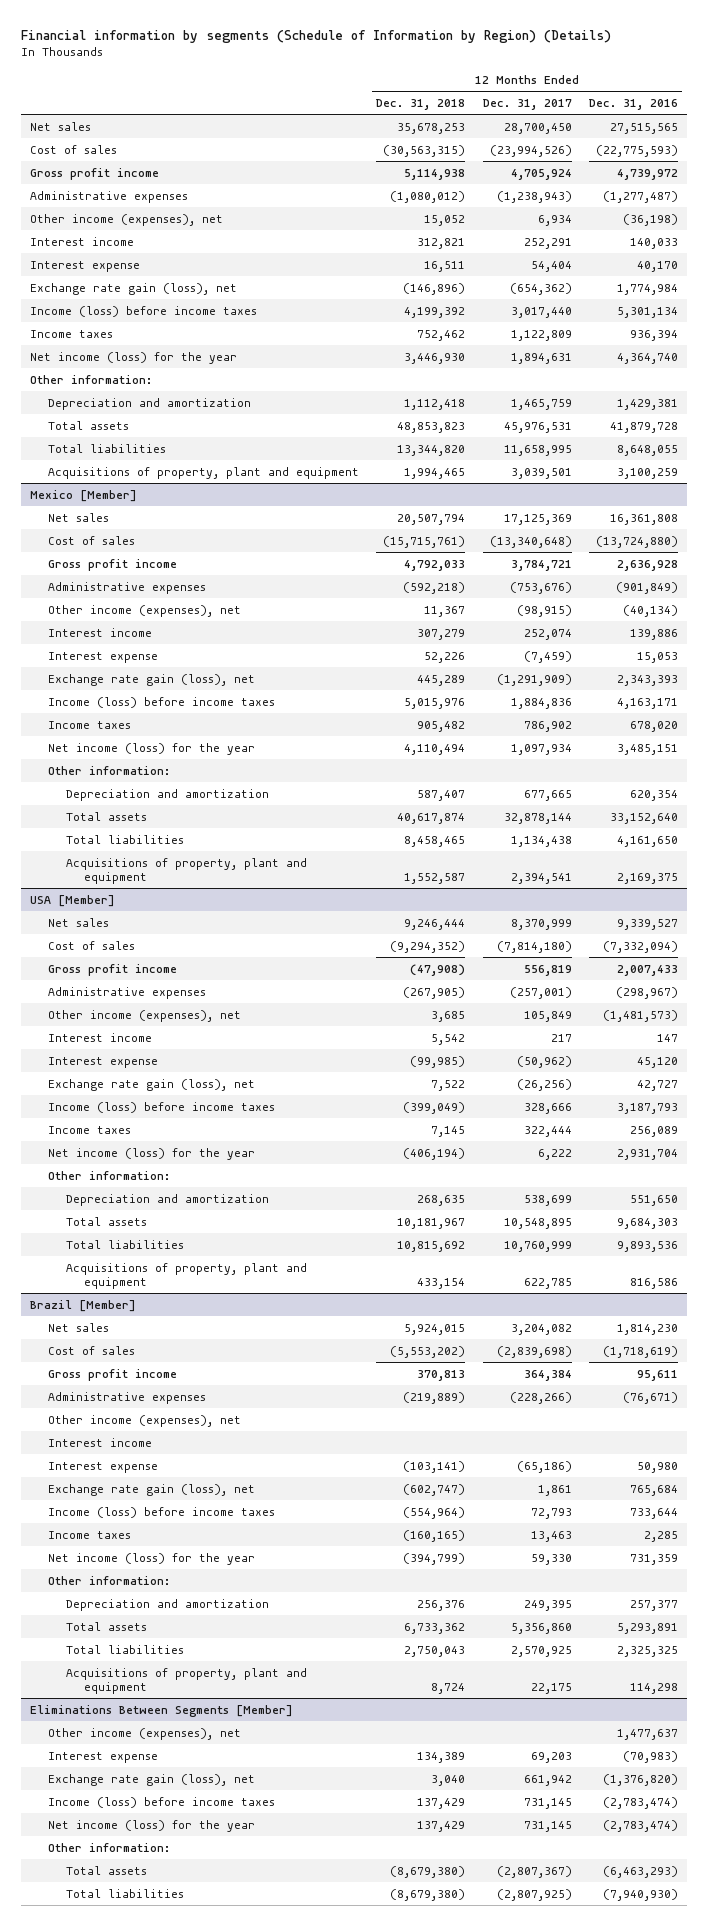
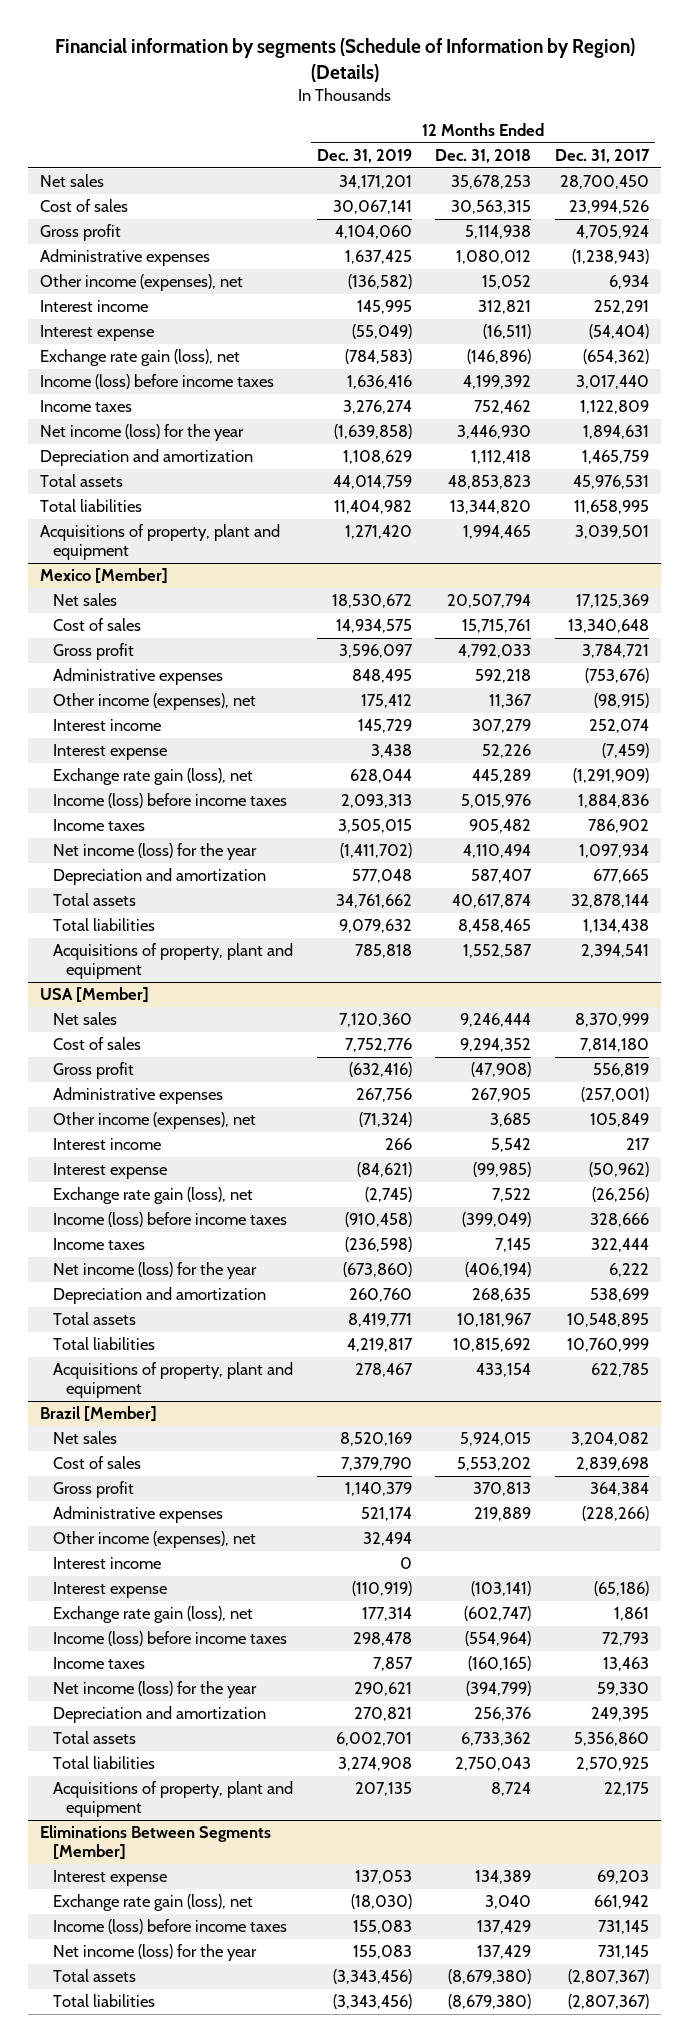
- | 12 Months Ended Dec. 31, 2018 | 12 Months Ended Dec. 31, 2017 | 12 Months Ended Dec. 31, 2016
+ | 12 Months Ended Dec. 31, 2019 | 12 Months Ended Dec. 31, 2018 | 12 Months Ended Dec. 31, 2017
- Cost of sales | (30,563,315) | (23,994,526) | (22,775,593)
- Gross profit income | 5,114,938 | 4,705,924 | 4,739,972
- Administrative expenses | (1,080,012) | (1,238,943) | (1,277,487)
+ Cost of sales | 30,067,141 | 30,563,315 | 23,994,526
+ Gross profit | 4,104,060 | 5,114,938 | 4,705,924
+ Administrative expenses | 1,637,425 | 1,080,012 | (1,238,943)
- Interest expense | 16,511 | 54,404 | 40,170
+ Interest expense | (55,049) | (16,511) | (54,404)
- Other information:
@ Mexico [Member]
- Cost of sales | (15,715,761) | (13,340,648) | (13,724,880)
- Gross profit income | 4,792,033 | 3,784,721 | 2,636,928
- Administrative expenses | (592,218) | (753,676) | (901,849)
+ Cost of sales | 14,934,575 | 15,715,761 | 13,340,648
+ Gross profit | 3,596,097 | 4,792,033 | 3,784,721
+ Administrative expenses | 848,495 | 592,218 | (753,676)
- Other information:
@ USA [Member]
- Cost of sales | (9,294,352) | (7,814,180) | (7,332,094)
- Gross profit income | (47,908) | 556,819 | 2,007,433
- Administrative expenses | (267,905) | (257,001) | (298,967)
+ Cost of sales | 7,752,776 | 9,294,352 | 7,814,180
+ Gross profit | (632,416) | (47,908) | 556,819
+ Administrative expenses | 267,756 | 267,905 | (257,001)
- Other information:
@ Brazil [Member]
- Cost of sales | (5,553,202) | (2,839,698) | (1,718,619)
- Gross profit income | 370,813 | 364,384 | 95,611
- Administrative expenses | (219,889) | (228,266) | (76,671)
+ Cost of sales | 7,379,790 | 5,553,202 | 2,839,698
+ Gross profit | 1,140,379 | 370,813 | 364,384
+ Administrative expenses | 521,174 | 219,889 | (228,266)
- Other information:
@ Eliminations Between Segments [Member]
- Other income (expenses), net | | | 1,477,637
- Other information:
- Total liabilities | (8,679,380) | (2,807,925) | (7,940,930)
+ Total liabilities | (3,343,456) | (8,679,380) | (2,807,367)

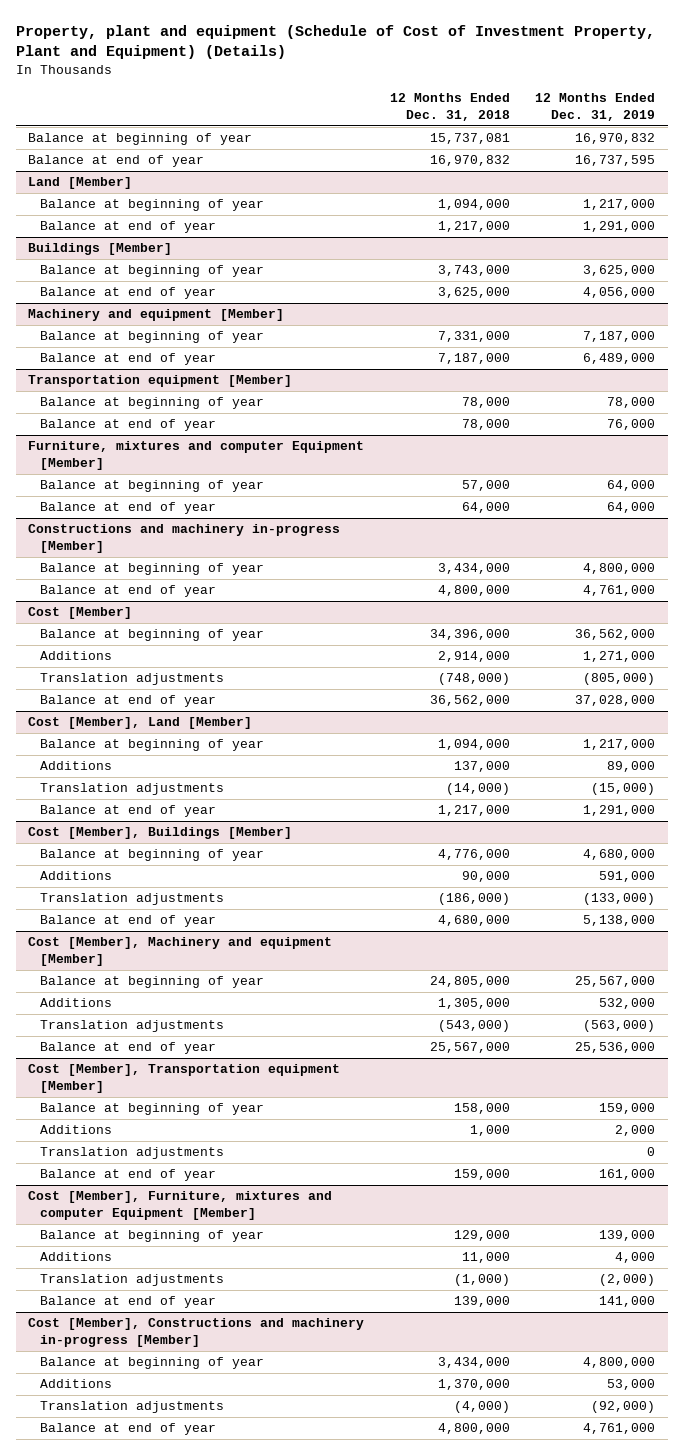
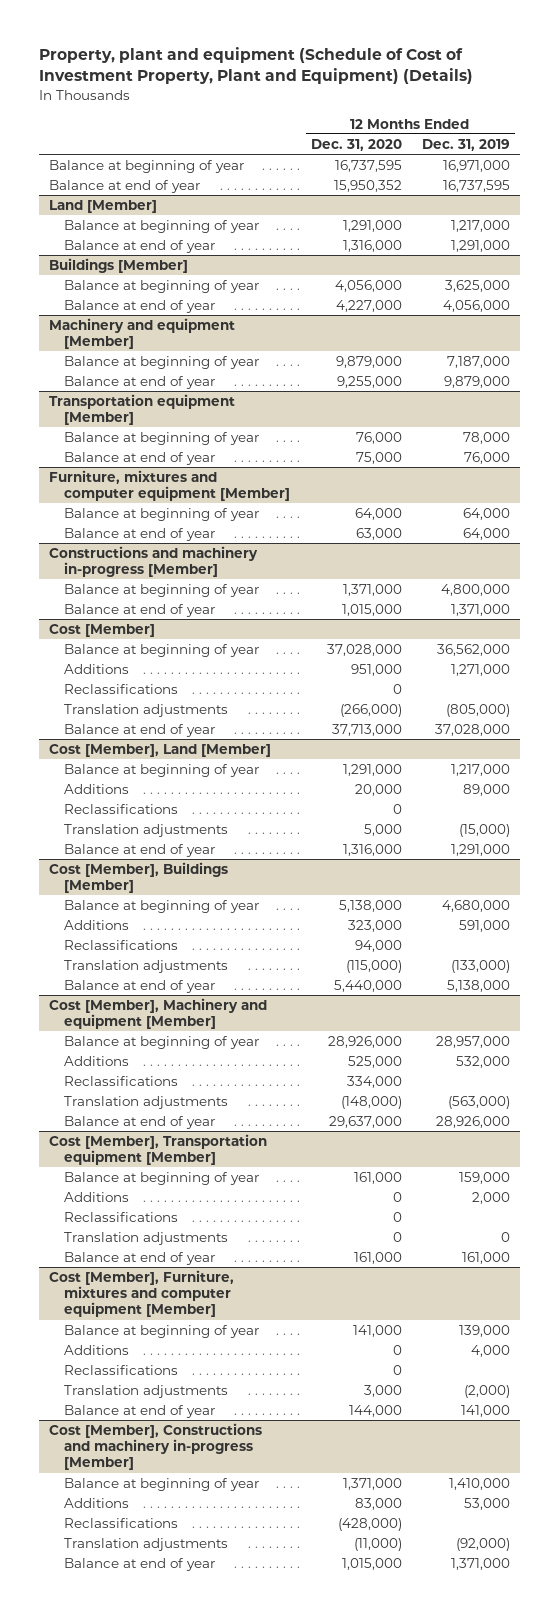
- | 12 Months Ended Dec. 31, 2018 | 12 Months Ended Dec. 31, 2019
+ | 12 Months Ended Dec. 31, 2020 | 12 Months Ended Dec. 31, 2019
- Balance at beginning of year | 15,737,081 | 16,970,832
+ Balance at beginning of year | 16,737,595 | 16,971,000
@ Machinery and equipment [Member]
- Balance at end of year | 7,187,000 | 6,489,000
+ Balance at end of year | 9,255,000 | 9,879,000
- Furniture, mixtures and computer Equipment [Member]
+ Furniture, mixtures and computer equipment [Member]
@ Constructions and machinery in-progress [Member]
- Balance at end of year | 4,800,000 | 4,761,000
+ Balance at end of year | 1,015,000 | 1,371,000
@ Cost [Member]
+ Reclassifications | 0 |
@ Cost [Member], Land [Member]
+ Reclassifications | 0 |
@ Cost [Member], Buildings [Member]
+ Reclassifications | 94,000 |
@ Cost [Member], Machinery and equipment [Member]
- Balance at beginning of year | 24,805,000 | 25,567,000
+ Balance at beginning of year | 28,926,000 | 28,957,000
+ Reclassifications | 334,000 |
- Balance at end of year | 25,567,000 | 25,536,000
+ Balance at end of year | 29,637,000 | 28,926,000
@ Cost [Member], Transportation equipment [Member]
+ Reclassifications | 0 |
- Cost [Member], Furniture, mixtures and computer Equipment [Member]
+ Cost [Member], Furniture, mixtures and computer equipment [Member]
+ Reclassifications | 0 |
@ Cost [Member], Constructions and machinery in-progress [Member]
- Balance at beginning of year | 3,434,000 | 4,800,000
+ Balance at beginning of year | 1,371,000 | 1,410,000
+ Reclassifications | (428,000) |
- Balance at end of year | 4,800,000 | 4,761,000
+ Balance at end of year | 1,015,000 | 1,371,000

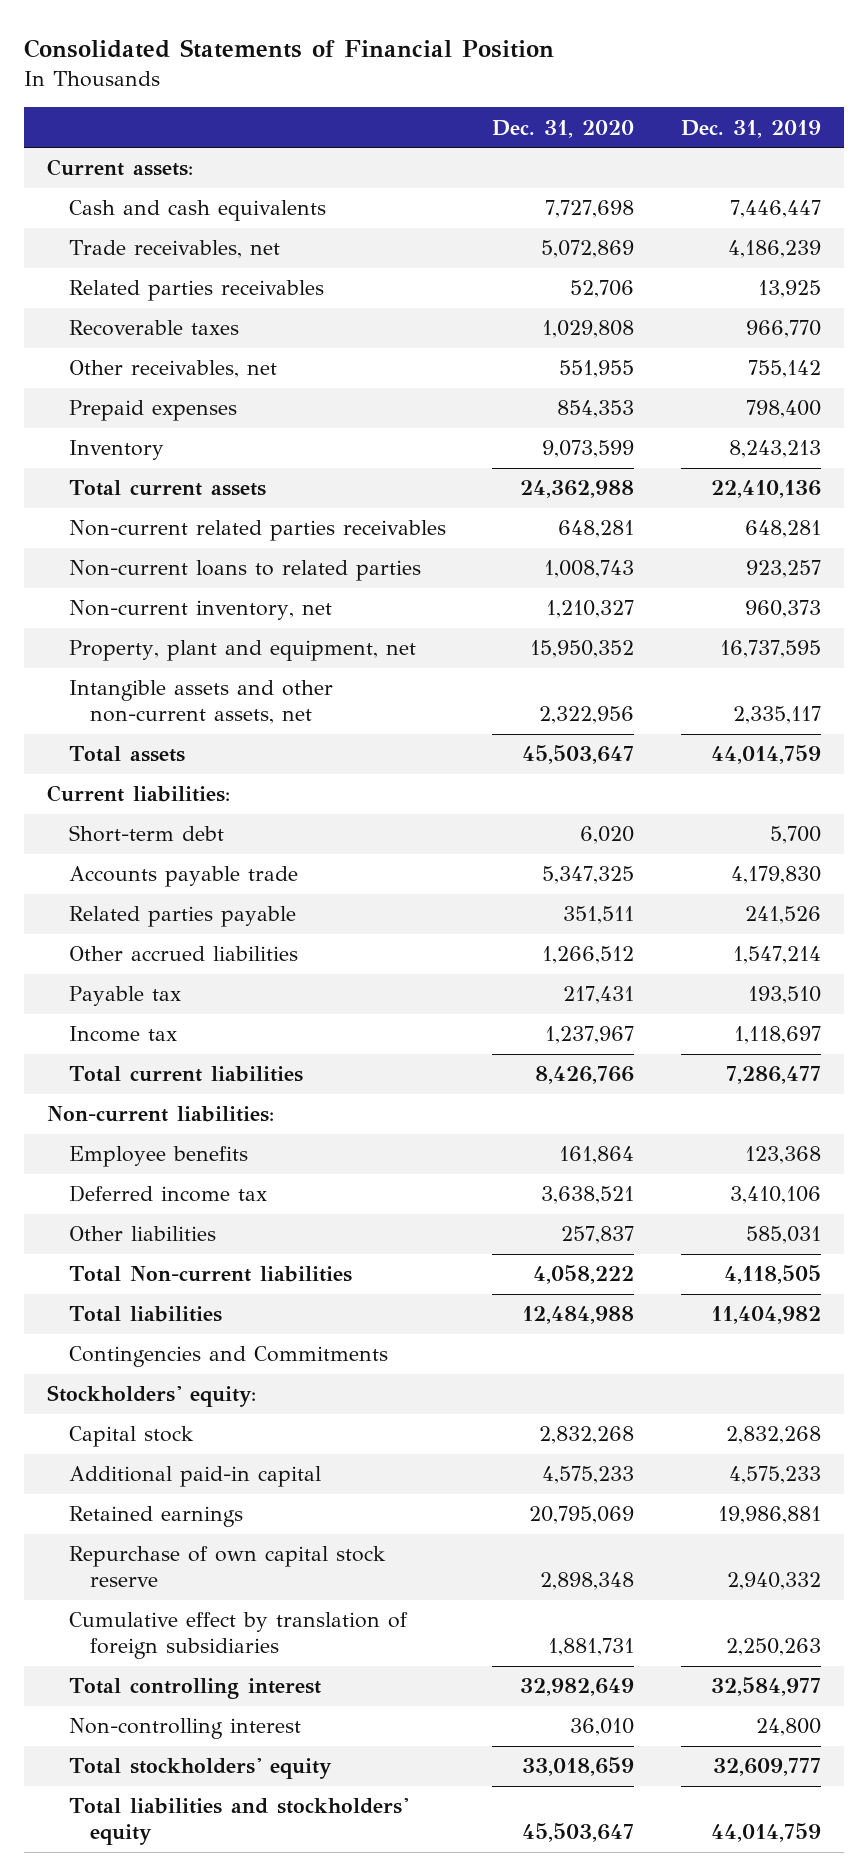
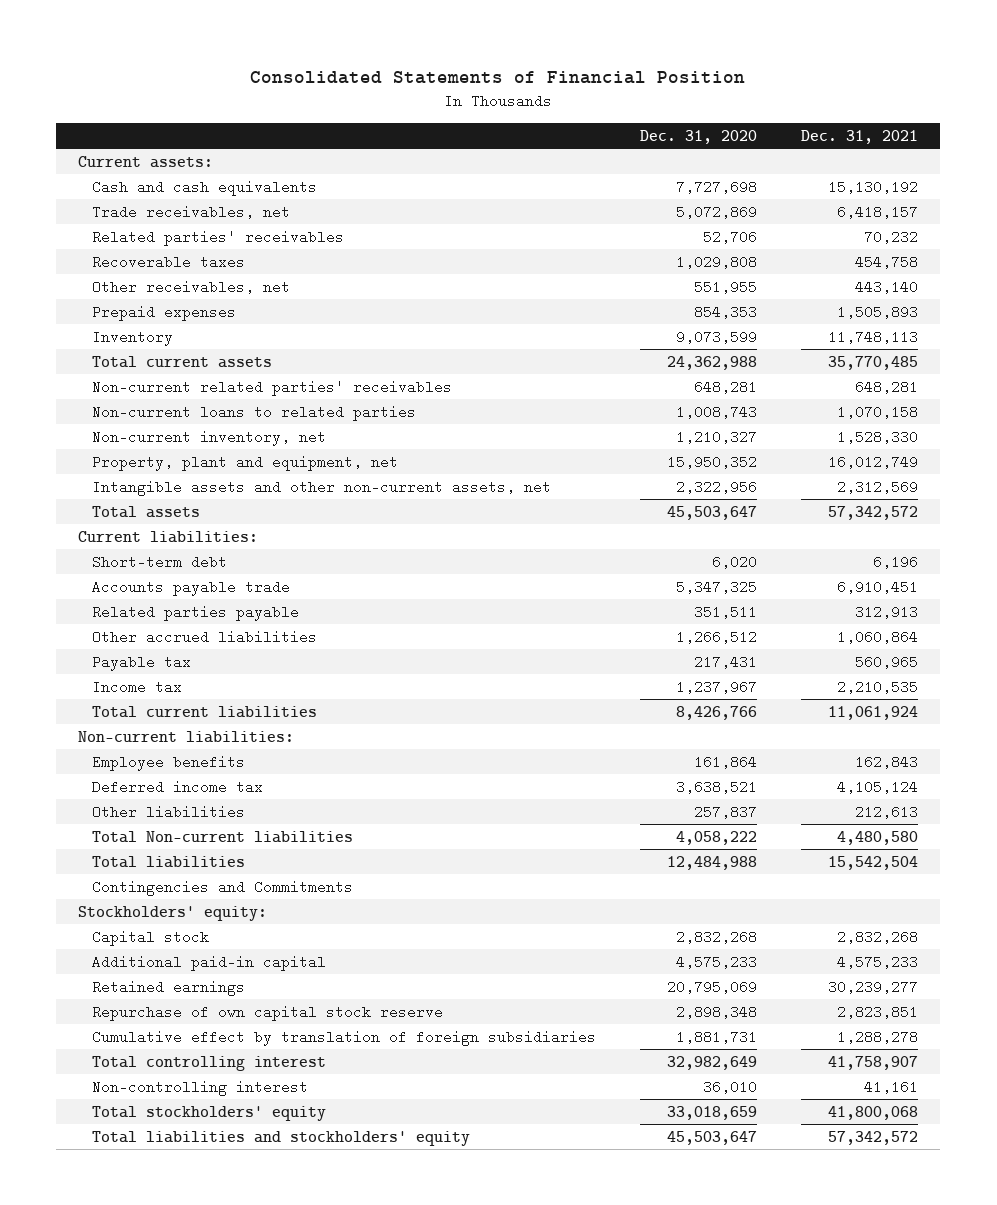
- | Dec. 31, 2020 | Dec. 31, 2019
+ | Dec. 31, 2020 | Dec. 31, 2021
- Related parties receivables | 52,706 | 13,925
+ Related parties' receivables | 52,706 | 70,232
- Non-current related parties receivables | 648,281 | 648,281
+ Non-current related parties' receivables | 648,281 | 648,281

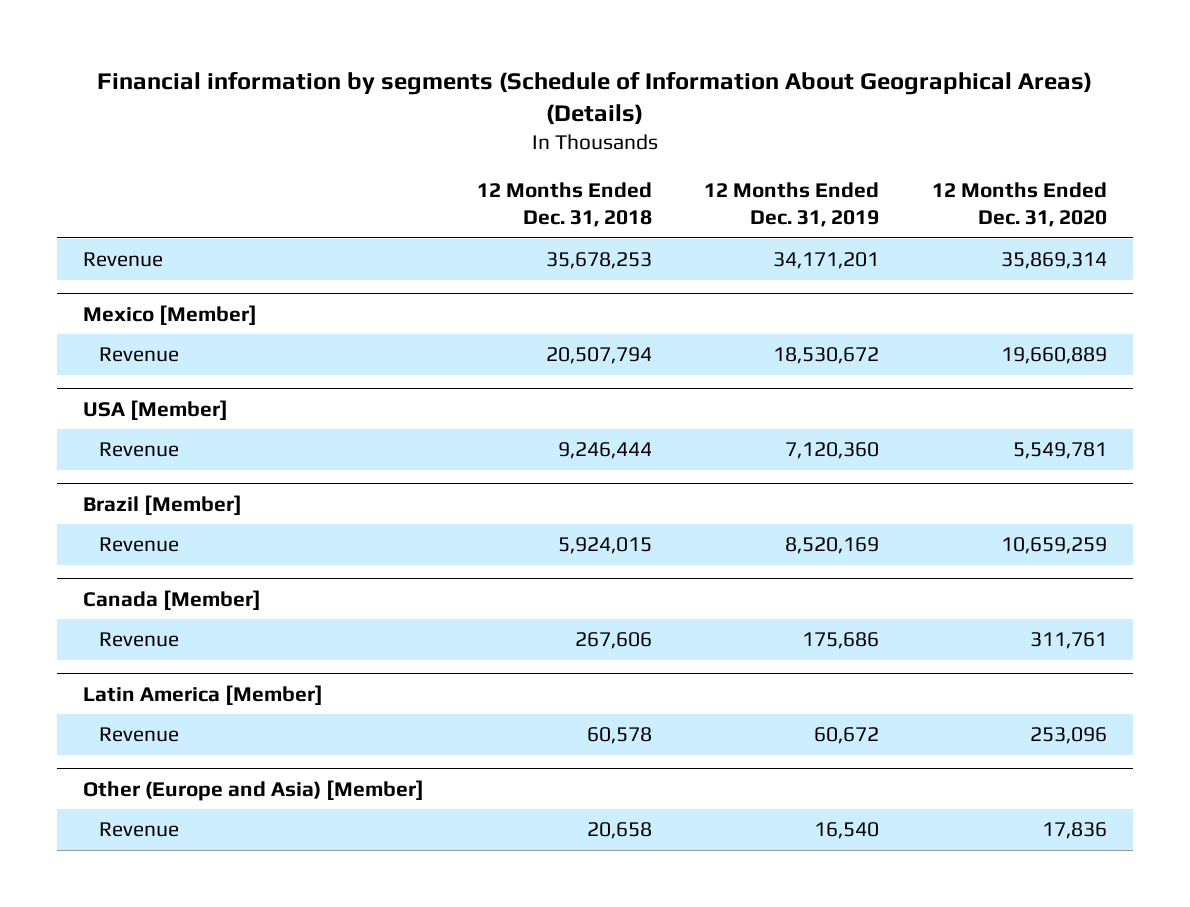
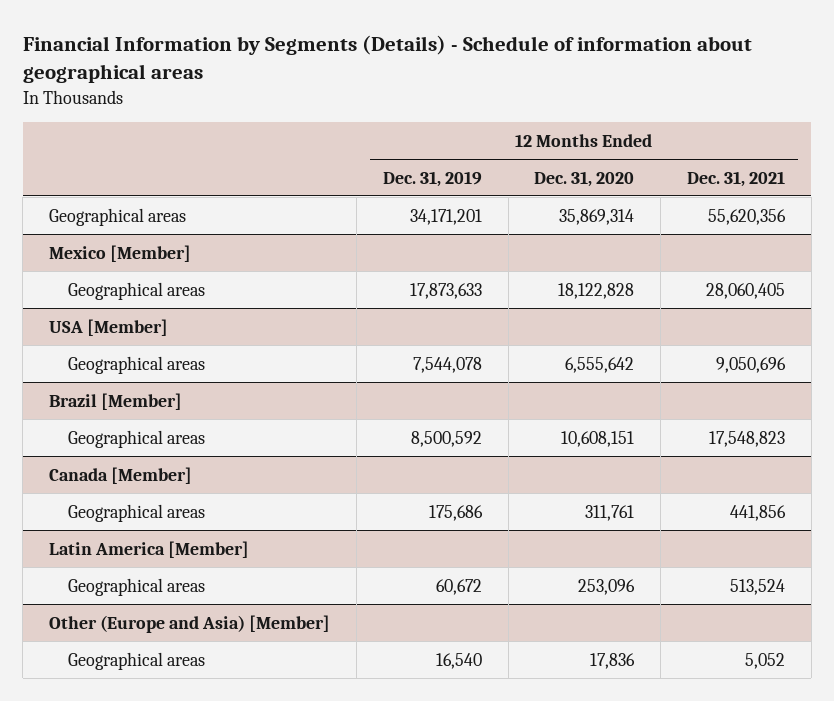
- Financial information by segments (Schedule of Information About Geographical Areas) (Details)
+ Financial Information by Segments (Details) - Schedule of information about geographical areas
- | 12 Months Ended Dec. 31, 2018 | 12 Months Ended Dec. 31, 2019 | 12 Months Ended Dec. 31, 2020
+ | 12 Months Ended Dec. 31, 2019 | 12 Months Ended Dec. 31, 2020 | 12 Months Ended Dec. 31, 2021
- Revenue | 35,678,253 | 34,171,201 | 35,869,314
+ Geographical areas | 34,171,201 | 35,869,314 | 55,620,356
@ Mexico [Member]
- Revenue | 20,507,794 | 18,530,672 | 19,660,889
+ Geographical areas | 17,873,633 | 18,122,828 | 28,060,405
@ USA [Member]
- Revenue | 9,246,444 | 7,120,360 | 5,549,781
+ Geographical areas | 7,544,078 | 6,555,642 | 9,050,696
@ Brazil [Member]
- Revenue | 5,924,015 | 8,520,169 | 10,659,259
+ Geographical areas | 8,500,592 | 10,608,151 | 17,548,823
@ Canada [Member]
- Revenue | 267,606 | 175,686 | 311,761
+ Geographical areas | 175,686 | 311,761 | 441,856
@ Latin America [Member]
- Revenue | 60,578 | 60,672 | 253,096
+ Geographical areas | 60,672 | 253,096 | 513,524
@ Other (Europe and Asia) [Member]
- Revenue | 20,658 | 16,540 | 17,836
+ Geographical areas | 16,540 | 17,836 | 5,052

